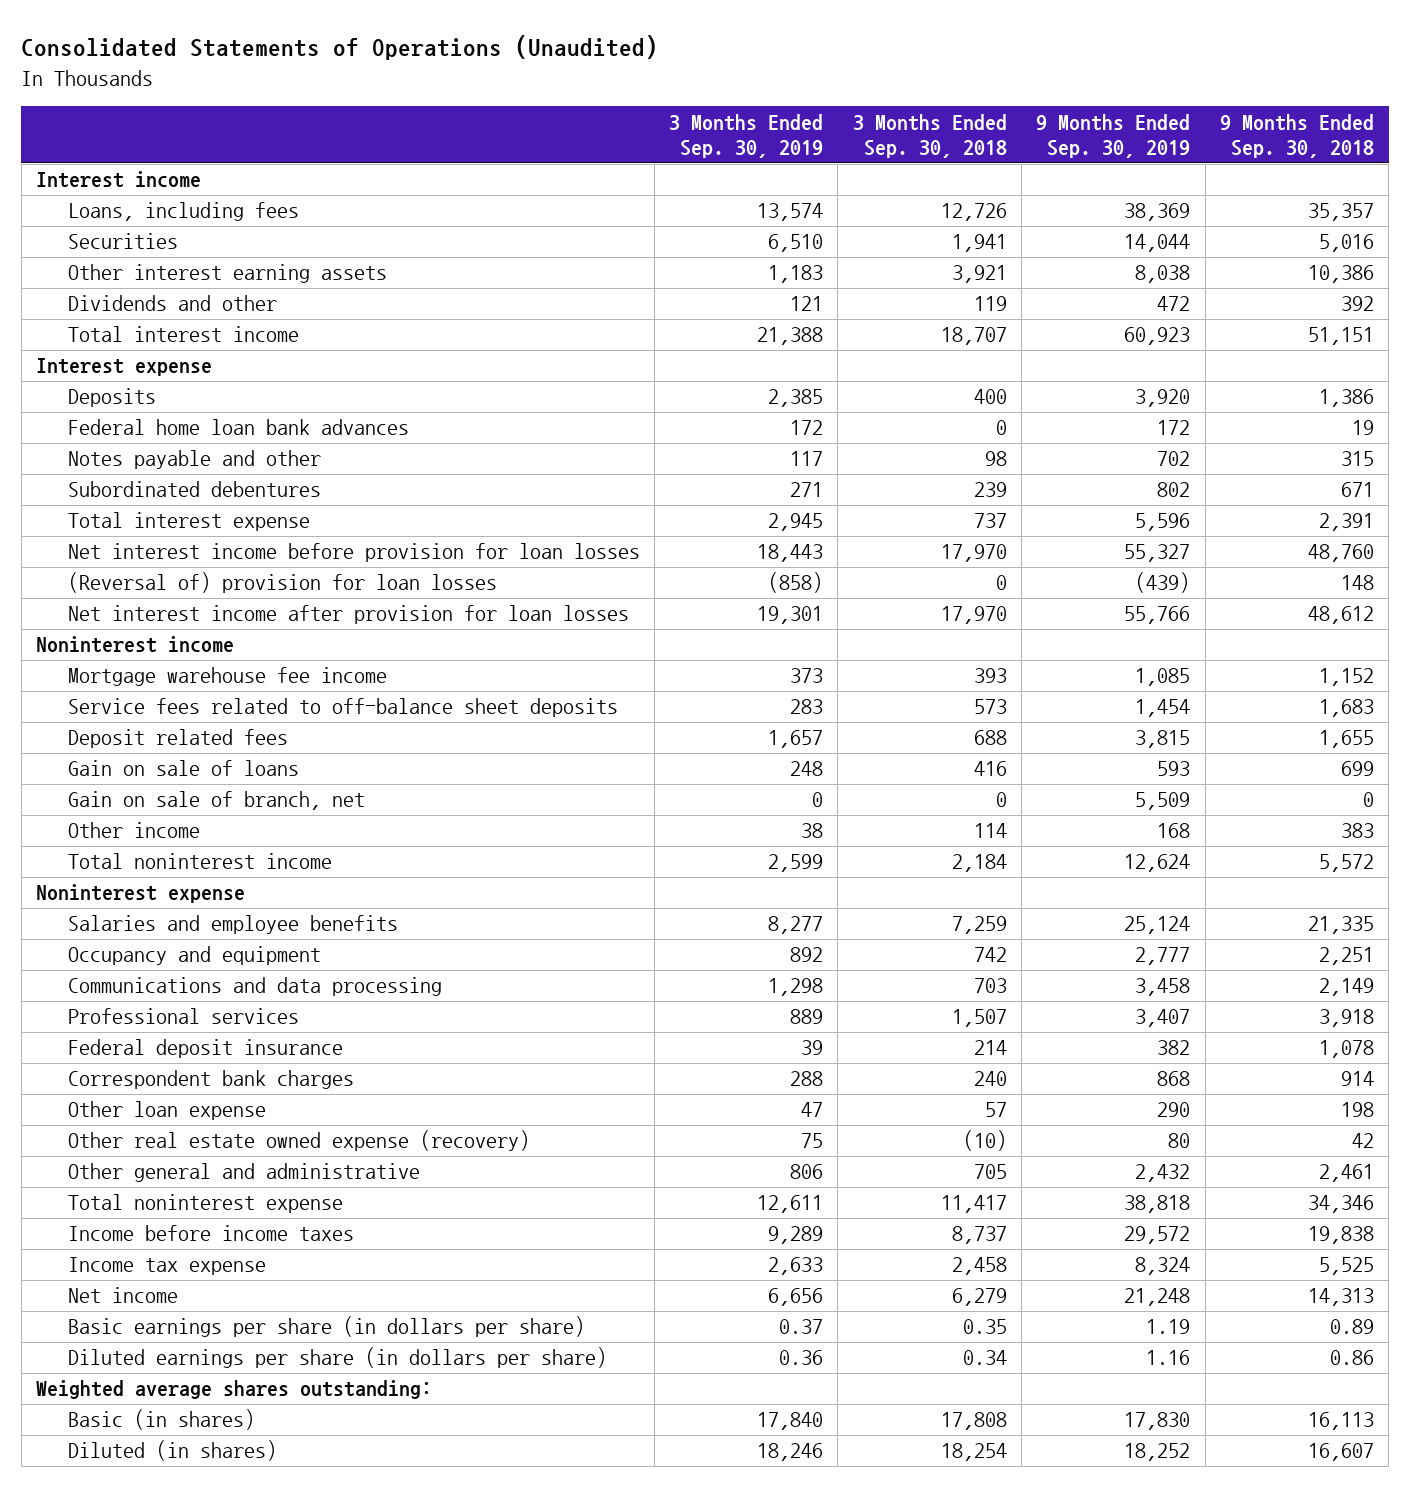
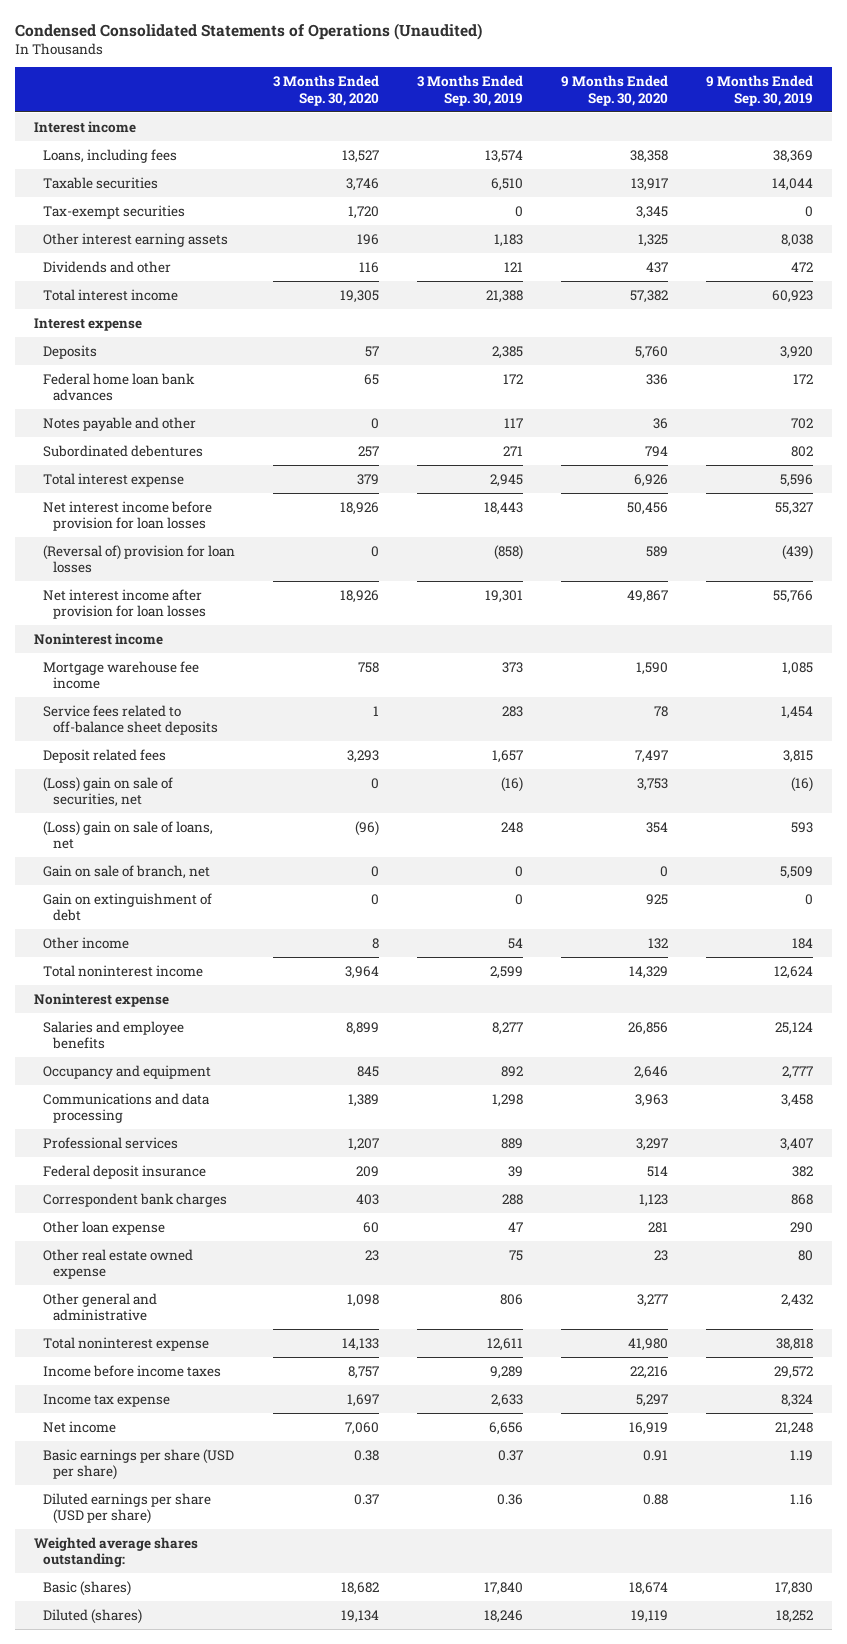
- Consolidated Statements of Operations (Unaudited)
+ Condensed Consolidated Statements of Operations (Unaudited)
- | 3 Months Ended Sep. 30, 2019 | 3 Months Ended Sep. 30, 2018 | 9 Months Ended Sep. 30, 2019 | 9 Months Ended Sep. 30, 2018
+ | 3 Months Ended Sep. 30, 2020 | 3 Months Ended Sep. 30, 2019 | 9 Months Ended Sep. 30, 2020 | 9 Months Ended Sep. 30, 2019
- Securities | 6,510 | 1,941 | 14,044 | 5,016
+ Taxable securities | 3,746 | 6,510 | 13,917 | 14,044
+ Tax-exempt securities | 1,720 | 0 | 3,345 | 0
- Gain on sale of loans | 248 | 416 | 593 | 699
+ (Loss) gain on sale of securities, net | 0 | (16) | 3,753 | (16)
+ (Loss) gain on sale of loans, net | (96) | 248 | 354 | 593
- Other income | 38 | 114 | 168 | 383
+ Gain on extinguishment of debt | 0 | 0 | 925 | 0
+ Other income | 8 | 54 | 132 | 184
- Other real estate owned expense (recovery) | 75 | (10) | 80 | 42
+ Other real estate owned expense | 23 | 75 | 23 | 80
- Basic earnings per share (in dollars per share) | 0.37 | 0.35 | 1.19 | 0.89
- Diluted earnings per share (in dollars per share) | 0.36 | 0.34 | 1.16 | 0.86
+ Basic earnings per share (USD per share) | 0.38 | 0.37 | 0.91 | 1.19
+ Diluted earnings per share (USD per share) | 0.37 | 0.36 | 0.88 | 1.16
- Basic (in shares) | 17,840 | 17,808 | 17,830 | 16,113
- Diluted (in shares) | 18,246 | 18,254 | 18,252 | 16,607
+ Basic (shares) | 18,682 | 17,840 | 18,674 | 17,830
+ Diluted (shares) | 19,134 | 18,246 | 19,119 | 18,252

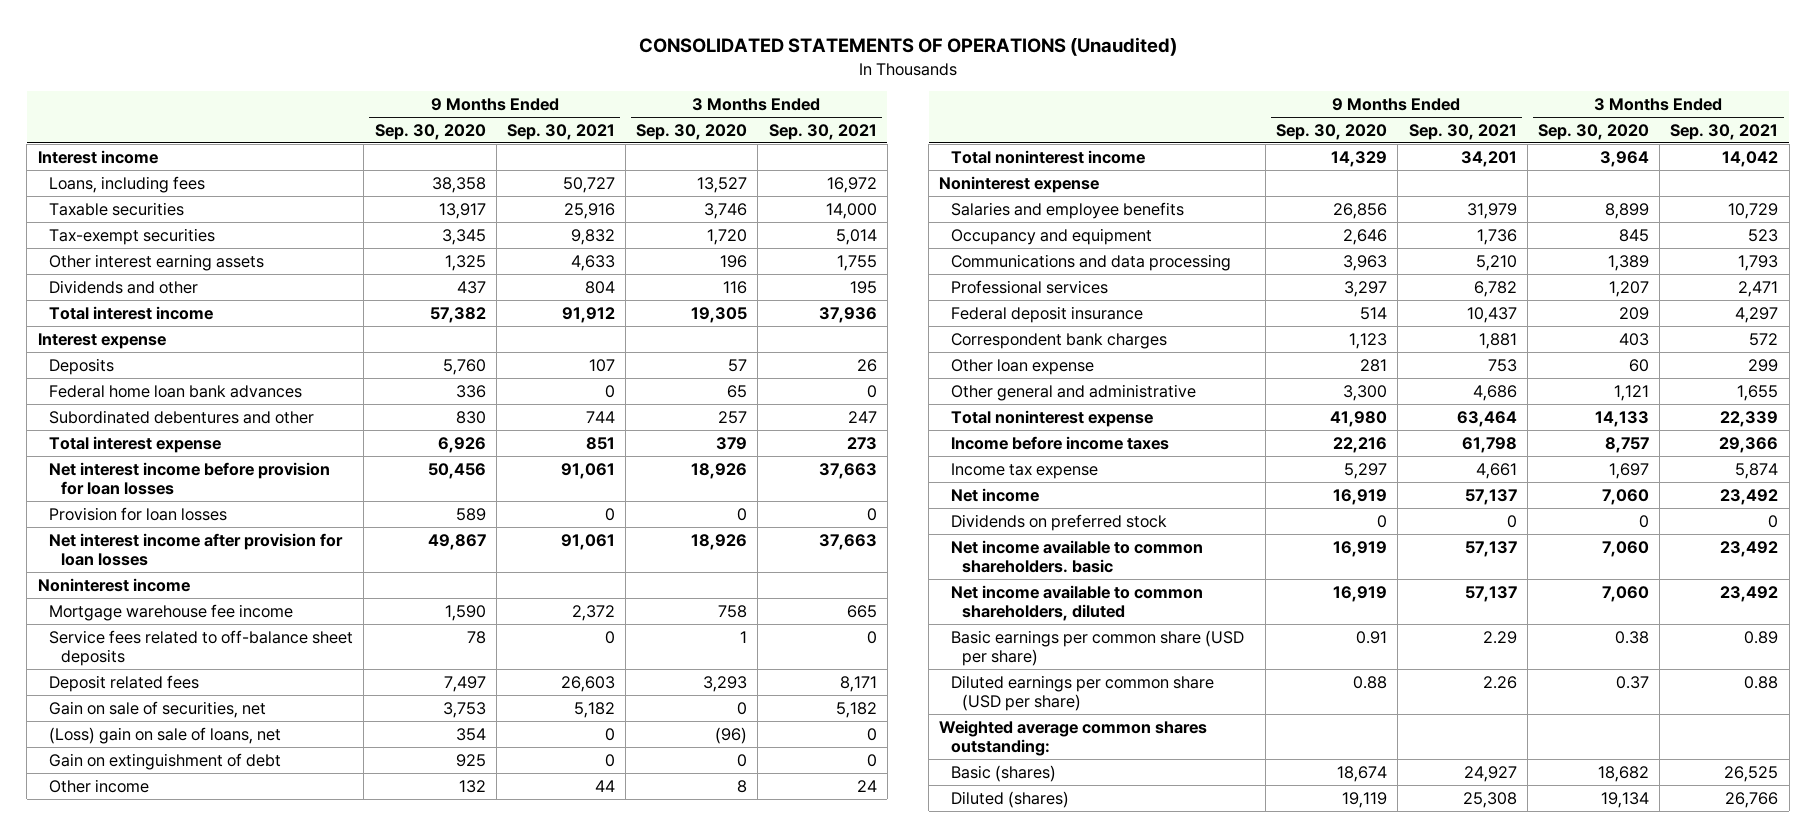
- Condensed Consolidated Statements of Operations (Unaudited)
+ CONSOLIDATED STATEMENTS OF OPERATIONS (Unaudited)
- | 3 Months Ended Sep. 30, 2020 | 3 Months Ended Sep. 30, 2019 | 9 Months Ended Sep. 30, 2020 | 9 Months Ended Sep. 30, 2019
+ | 9 Months Ended Sep. 30, 2020 | 9 Months Ended Sep. 30, 2021 | 3 Months Ended Sep. 30, 2020 | 3 Months Ended Sep. 30, 2021
- Notes payable and other | 0 | 117 | 36 | 702
- Subordinated debentures | 257 | 271 | 794 | 802
+ Subordinated debentures and other | 830 | 744 | 257 | 247
- (Reversal of) provision for loan losses | 0 | (858) | 589 | (439)
+ Provision for loan losses | 589 | 0 | 0 | 0
- (Loss) gain on sale of securities, net | 0 | (16) | 3,753 | (16)
+ Gain on sale of securities, net | 3,753 | 5,182 | 0 | 5,182
- Gain on sale of branch, net | 0 | 0 | 0 | 5,509
- Other real estate owned expense | 23 | 75 | 23 | 80
- Other general and administrative | 1,098 | 806 | 3,277 | 2,432
+ Other general and administrative | 3,300 | 4,686 | 1,121 | 1,655
- Basic earnings per share (USD per share) | 0.38 | 0.37 | 0.91 | 1.19
- Diluted earnings per share (USD per share) | 0.37 | 0.36 | 0.88 | 1.16
- Weighted average shares outstanding:
+ Dividends on preferred stock | 0 | 0 | 0 | 0
+ Net income available to common shareholders. basic | 16,919 | 57,137 | 7,060 | 23,492
+ Net income available to common shareholders, diluted | 16,919 | 57,137 | 7,060 | 23,492
+ Basic earnings per common share (USD per share) | 0.91 | 2.29 | 0.38 | 0.89
+ Diluted earnings per common share (USD per share) | 0.88 | 2.26 | 0.37 | 0.88
+ Weighted average common shares outstanding:

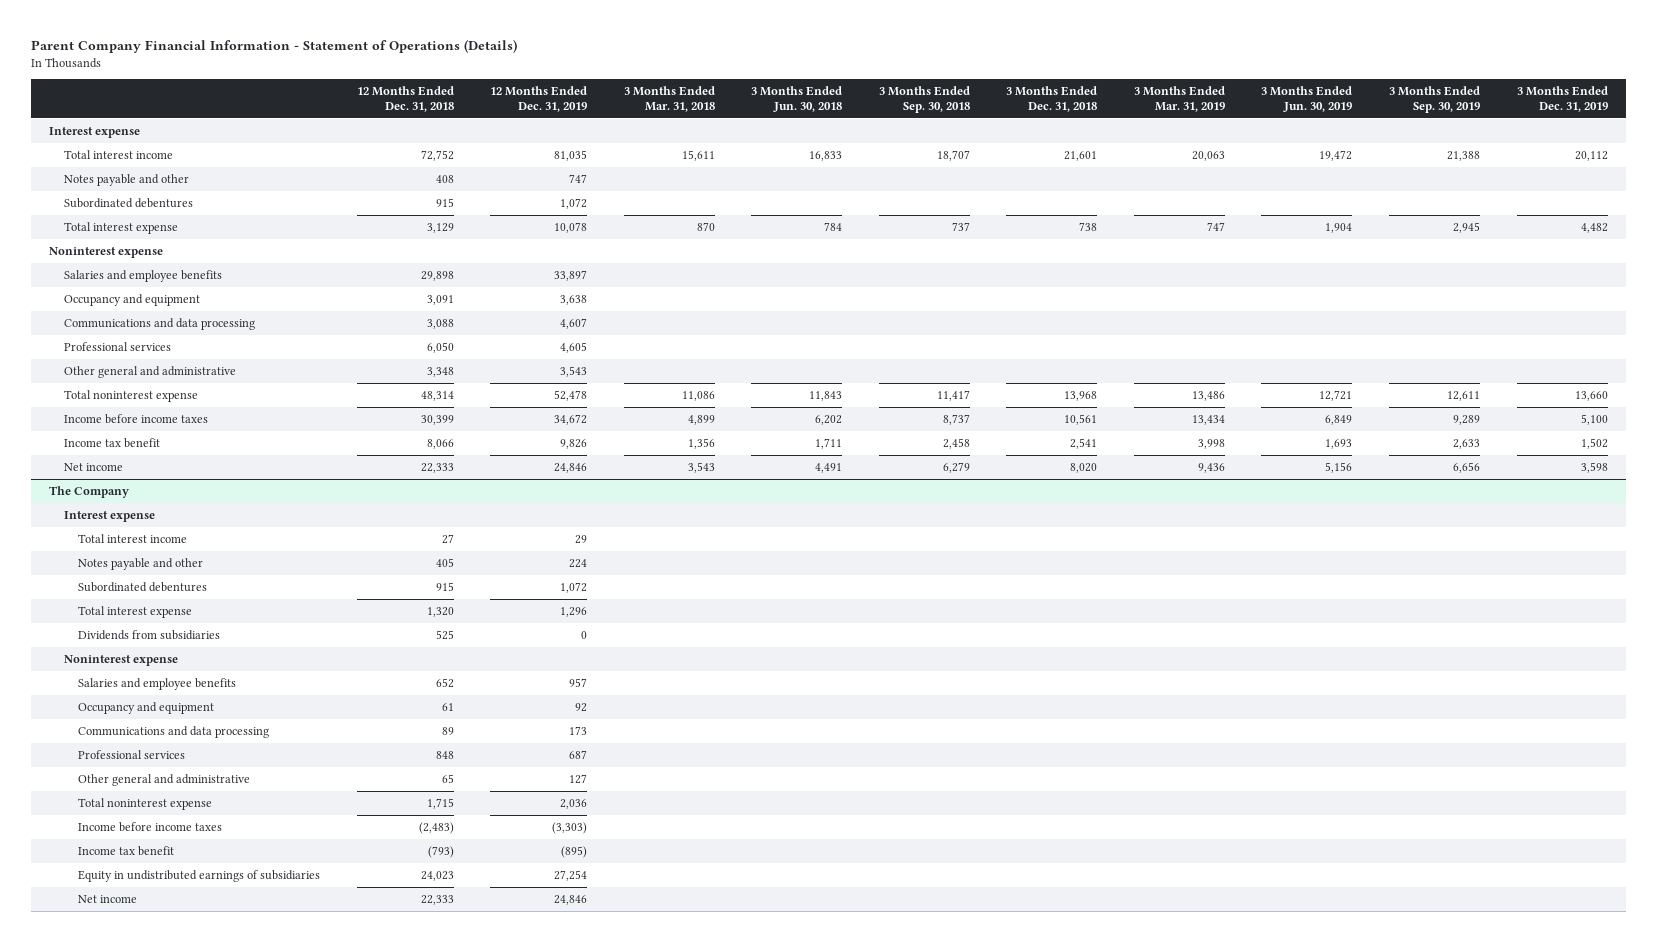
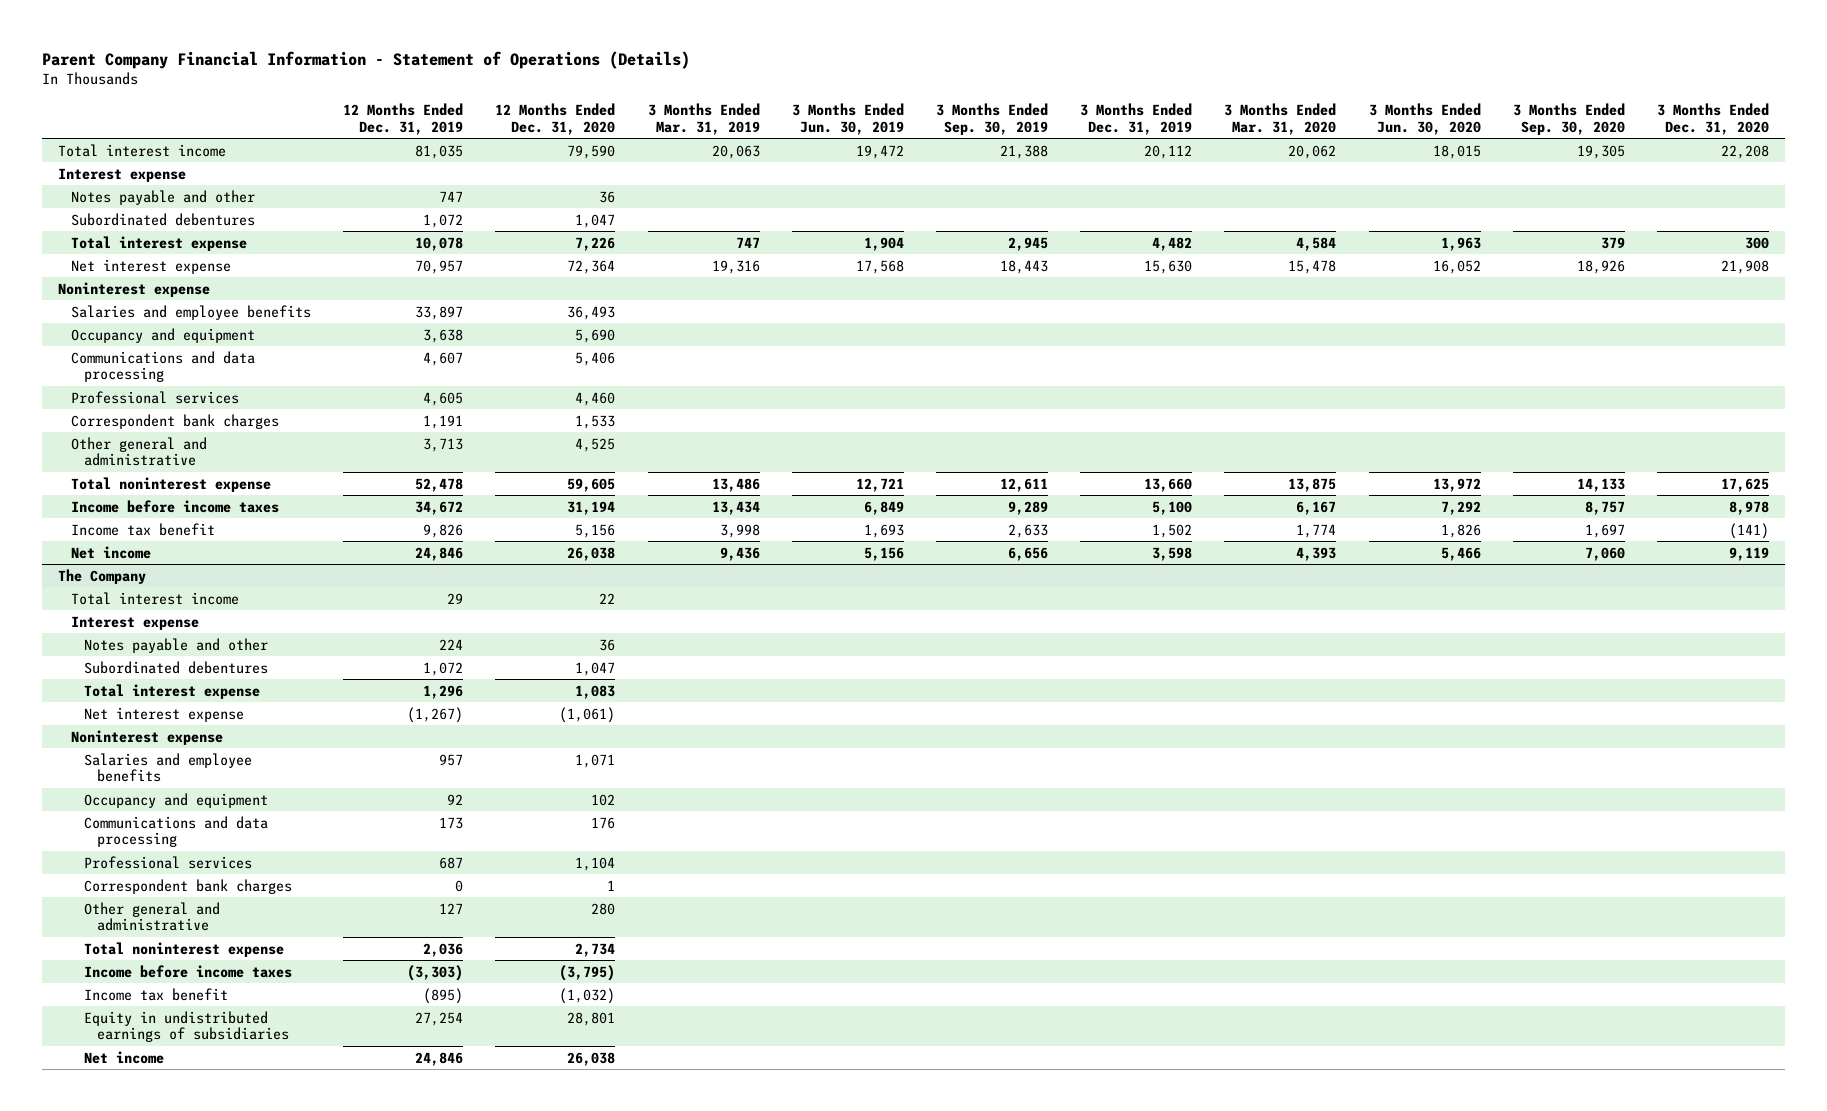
- | 12 Months Ended Dec. 31, 2018 | 12 Months Ended Dec. 31, 2019 | 3 Months Ended Mar. 31, 2018 | 3 Months Ended Jun. 30, 2018 | 3 Months Ended Sep. 30, 2018 | 3 Months Ended Dec. 31, 2018 | 3 Months Ended Mar. 31, 2019 | 3 Months Ended Jun. 30, 2019 | 3 Months Ended Sep. 30, 2019 | 3 Months Ended Dec. 31, 2019
+ | 12 Months Ended Dec. 31, 2019 | 12 Months Ended Dec. 31, 2020 | 3 Months Ended Mar. 31, 2019 | 3 Months Ended Jun. 30, 2019 | 3 Months Ended Sep. 30, 2019 | 3 Months Ended Dec. 31, 2019 | 3 Months Ended Mar. 31, 2020 | 3 Months Ended Jun. 30, 2020 | 3 Months Ended Sep. 30, 2020 | 3 Months Ended Dec. 31, 2020
moved down: Interest expense
+ Net interest expense | 70,957 | 72,364 | 19,316 | 17,568 | 18,443 | 15,630 | 15,478 | 16,052 | 18,926 | 21,908
- Other general and administrative | 3,348 | 3,543 | | | | | | | |
+ Correspondent bank charges | 1,191 | 1,533 | | | | | | | |
+ Other general and administrative | 3,713 | 4,525 | | | | | | | |
@ The Company
moved down: Interest expense
- Dividends from subsidiaries | 525 | 0 | | | | | | | |
+ Net interest expense | (1,267) | (1,061) | | | | | | | |
+ Correspondent bank charges | 0 | 1 | | | | | | | |

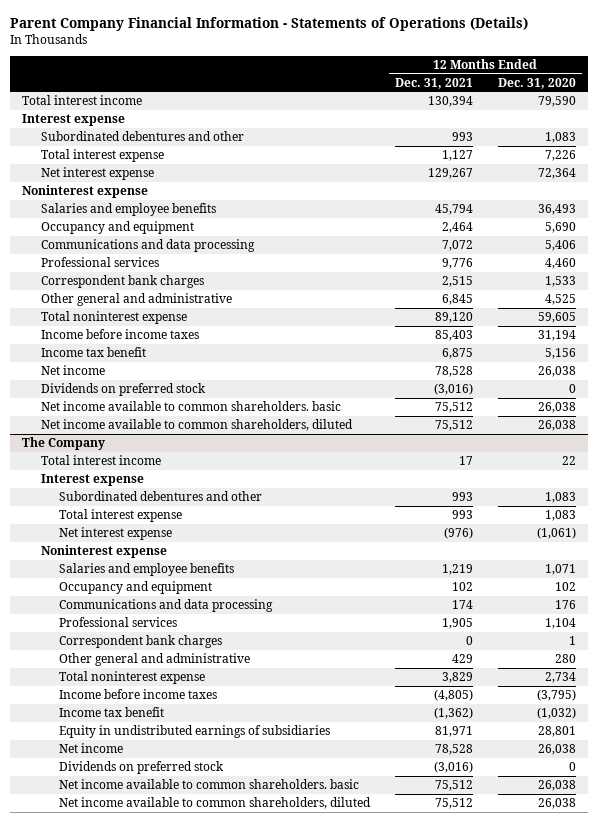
- Parent Company Financial Information - Statement of Operations (Details)
+ Parent Company Financial Information - Statements of Operations (Details)
- | 12 Months Ended Dec. 31, 2019 | 12 Months Ended Dec. 31, 2020 | 3 Months Ended Mar. 31, 2019 | 3 Months Ended Jun. 30, 2019 | 3 Months Ended Sep. 30, 2019 | 3 Months Ended Dec. 31, 2019 | 3 Months Ended Mar. 31, 2020 | 3 Months Ended Jun. 30, 2020 | 3 Months Ended Sep. 30, 2020 | 3 Months Ended Dec. 31, 2020
+ | 12 Months Ended Dec. 31, 2021 | 12 Months Ended Dec. 31, 2020
- Notes payable and other | 747 | 36 | | | | | | | |
- Subordinated debentures | 1,072 | 1,047 | | | | | | | |
+ Subordinated debentures and other | 993 | 1,083
+ Dividends on preferred stock | (3,016) | 0
+ Net income available to common shareholders. basic | 75,512 | 26,038
+ Net income available to common shareholders, diluted | 75,512 | 26,038
@ The Company
- Notes payable and other | 224 | 36 | | | | | | | |
- Subordinated debentures | 1,072 | 1,047 | | | | | | | |
+ Subordinated debentures and other | 993 | 1,083
+ Dividends on preferred stock | (3,016) | 0
+ Net income available to common shareholders. basic | 75,512 | 26,038
+ Net income available to common shareholders, diluted | 75,512 | 26,038

